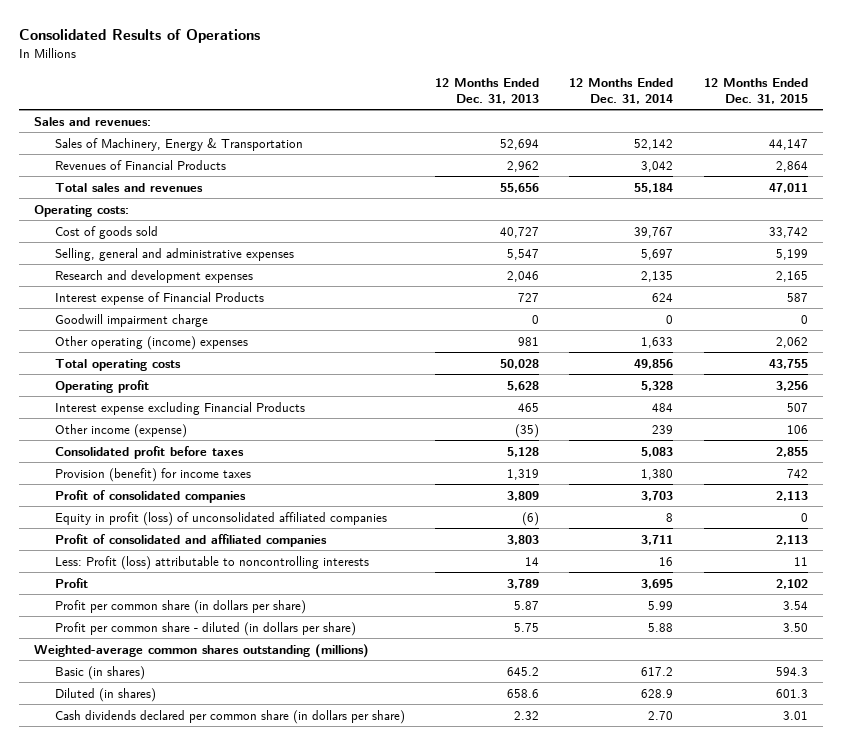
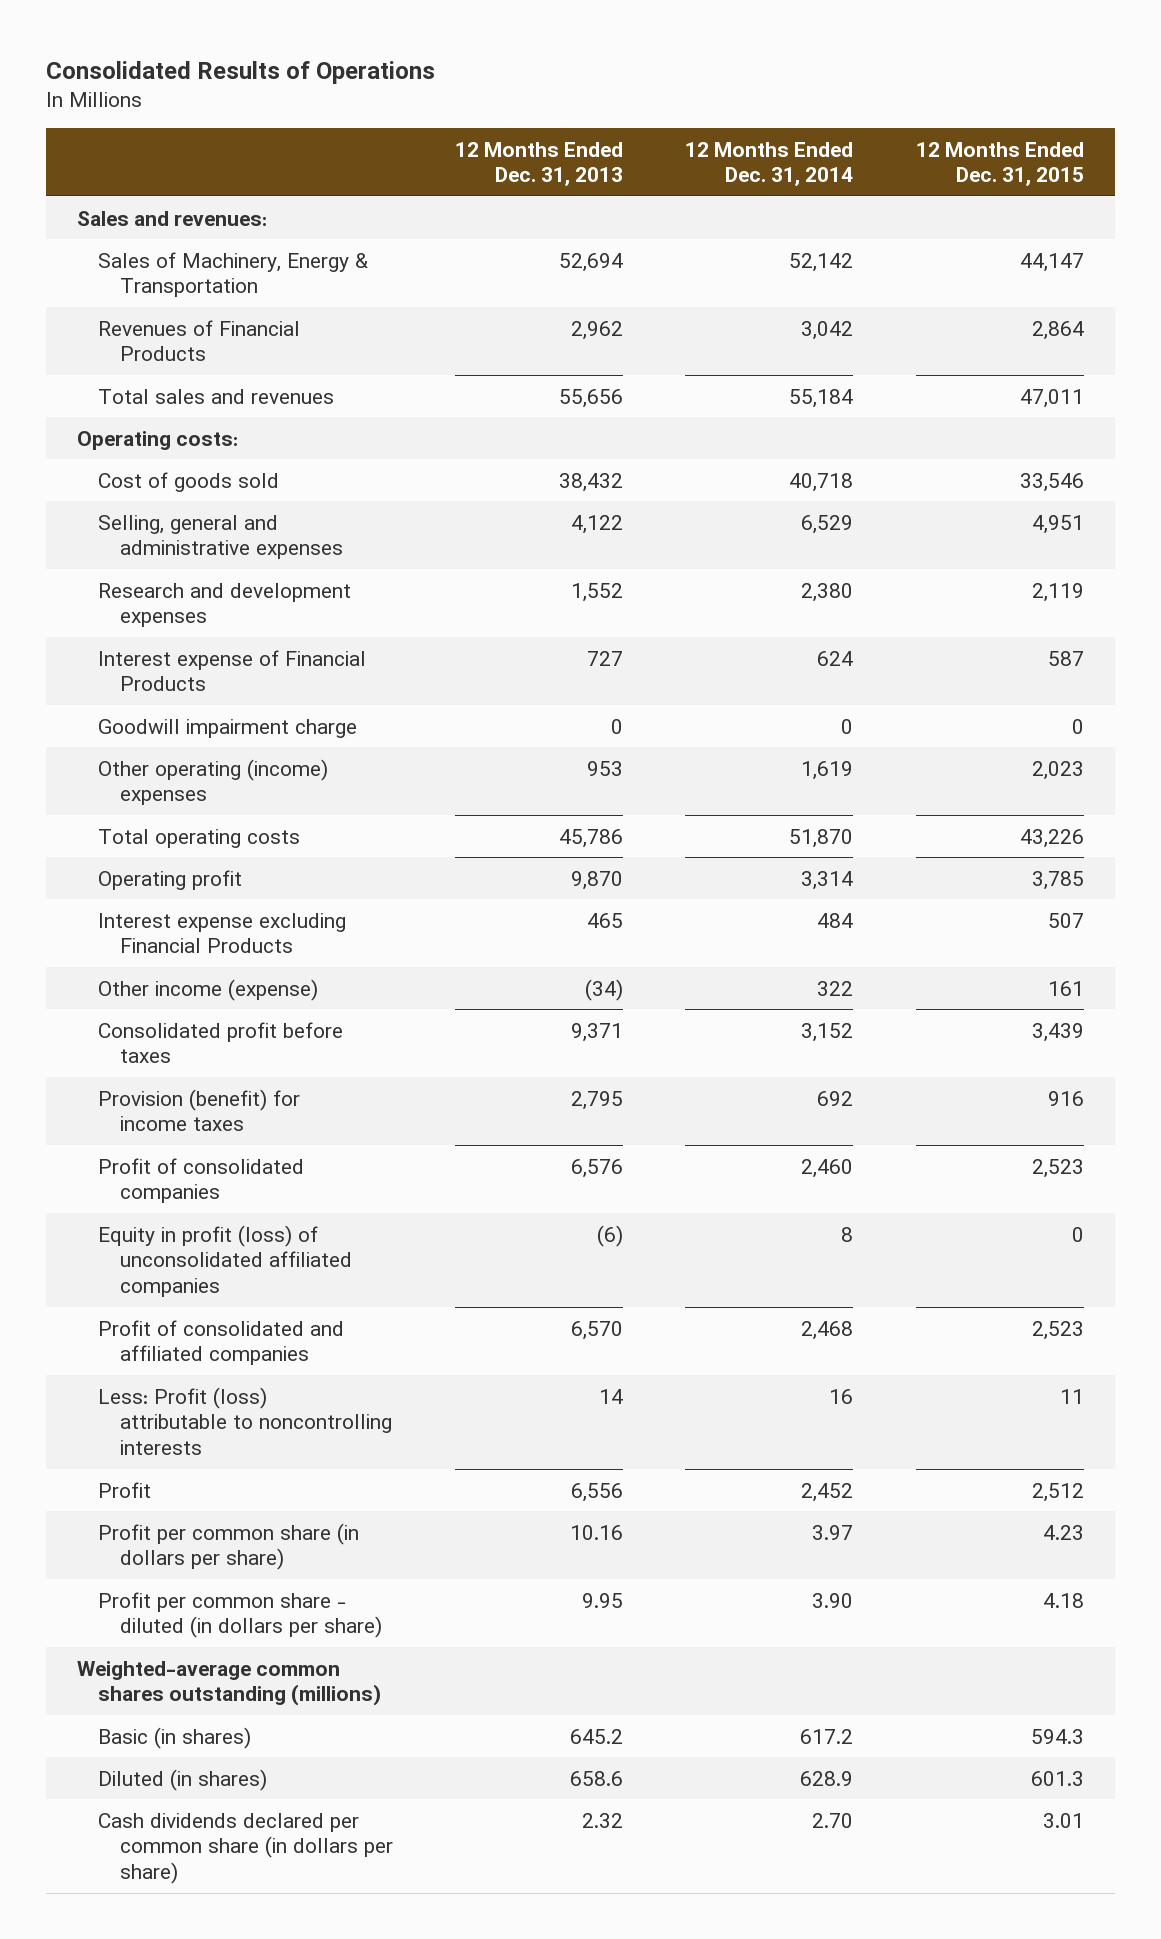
- Cost of goods sold | 40,727 | 39,767 | 33,742
- Selling, general and administrative expenses | 5,547 | 5,697 | 5,199
- Research and development expenses | 2,046 | 2,135 | 2,165
+ Cost of goods sold | 38,432 | 40,718 | 33,546
+ Selling, general and administrative expenses | 4,122 | 6,529 | 4,951
+ Research and development expenses | 1,552 | 2,380 | 2,119
- Other operating (income) expenses | 981 | 1,633 | 2,062
- Total operating costs | 50,028 | 49,856 | 43,755
- Operating profit | 5,628 | 5,328 | 3,256
+ Other operating (income) expenses | 953 | 1,619 | 2,023
+ Total operating costs | 45,786 | 51,870 | 43,226
+ Operating profit | 9,870 | 3,314 | 3,785
- Other income (expense) | (35) | 239 | 106
- Consolidated profit before taxes | 5,128 | 5,083 | 2,855
- Provision (benefit) for income taxes | 1,319 | 1,380 | 742
- Profit of consolidated companies | 3,809 | 3,703 | 2,113
+ Other income (expense) | (34) | 322 | 161
+ Consolidated profit before taxes | 9,371 | 3,152 | 3,439
+ Provision (benefit) for income taxes | 2,795 | 692 | 916
+ Profit of consolidated companies | 6,576 | 2,460 | 2,523
- Profit of consolidated and affiliated companies | 3,803 | 3,711 | 2,113
+ Profit of consolidated and affiliated companies | 6,570 | 2,468 | 2,523
- Profit | 3,789 | 3,695 | 2,102
- Profit per common share (in dollars per share) | 5.87 | 5.99 | 3.54
- Profit per common share - diluted (in dollars per share) | 5.75 | 5.88 | 3.50
+ Profit | 6,556 | 2,452 | 2,512
+ Profit per common share (in dollars per share) | 10.16 | 3.97 | 4.23
+ Profit per common share - diluted (in dollars per share) | 9.95 | 3.90 | 4.18

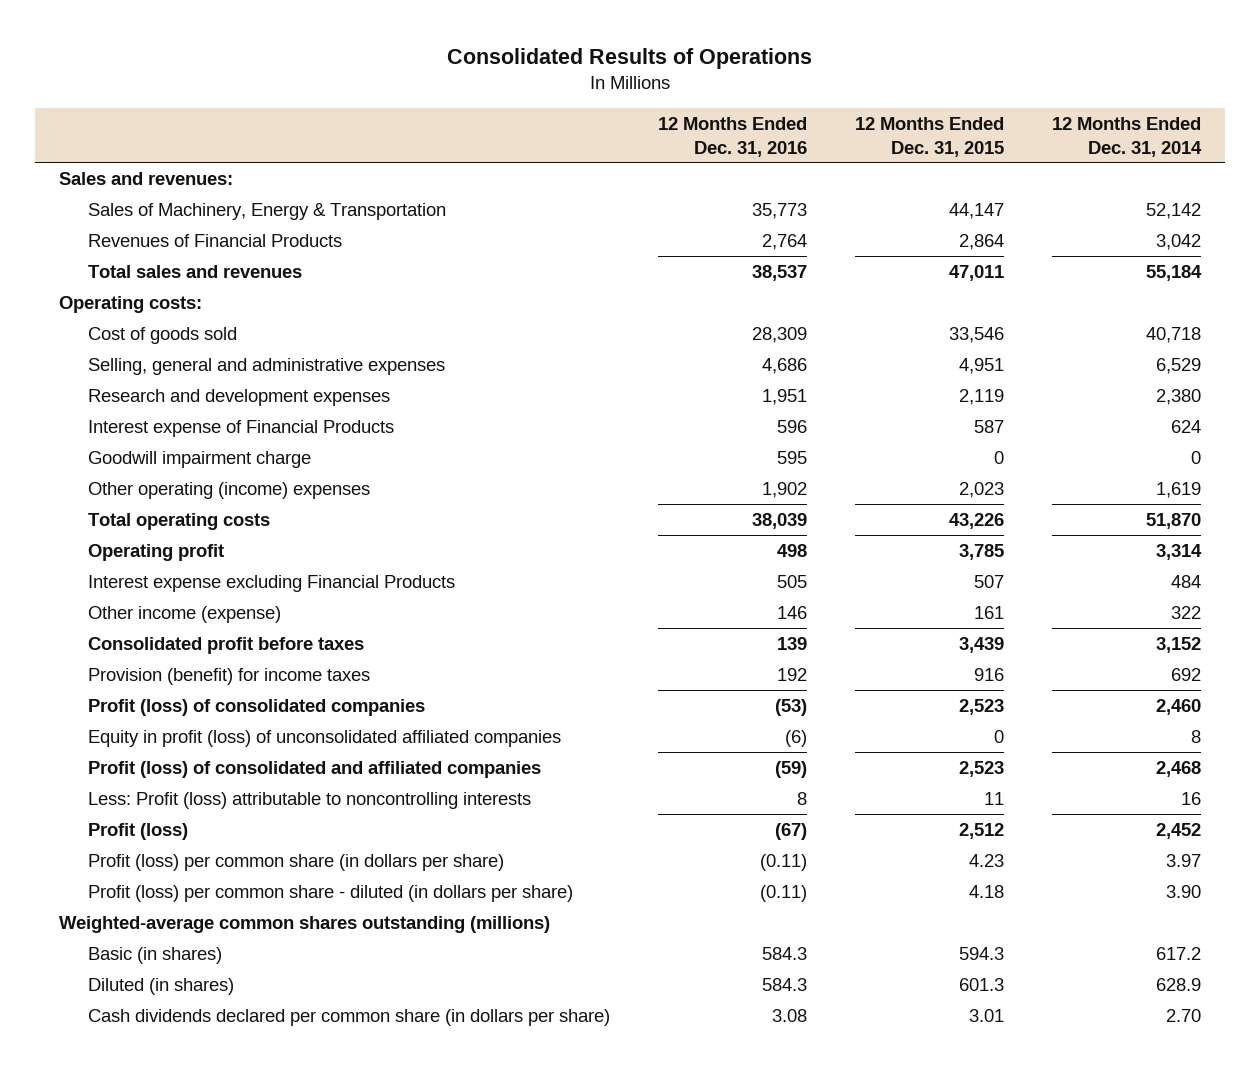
- | 12 Months Ended Dec. 31, 2013 | 12 Months Ended Dec. 31, 2014 | 12 Months Ended Dec. 31, 2015
+ | 12 Months Ended Dec. 31, 2016 | 12 Months Ended Dec. 31, 2015 | 12 Months Ended Dec. 31, 2014
- Profit of consolidated companies | 6,576 | 2,460 | 2,523
+ Profit (loss) of consolidated companies | (53) | 2,523 | 2,460
- Profit of consolidated and affiliated companies | 6,570 | 2,468 | 2,523
+ Profit (loss) of consolidated and affiliated companies | (59) | 2,523 | 2,468
- Profit | 6,556 | 2,452 | 2,512
- Profit per common share (in dollars per share) | 10.16 | 3.97 | 4.23
- Profit per common share - diluted (in dollars per share) | 9.95 | 3.90 | 4.18
+ Profit (loss) | (67) | 2,512 | 2,452
+ Profit (loss) per common share (in dollars per share) | (0.11) | 4.23 | 3.97
+ Profit (loss) per common share - diluted (in dollars per share) | (0.11) | 4.18 | 3.90

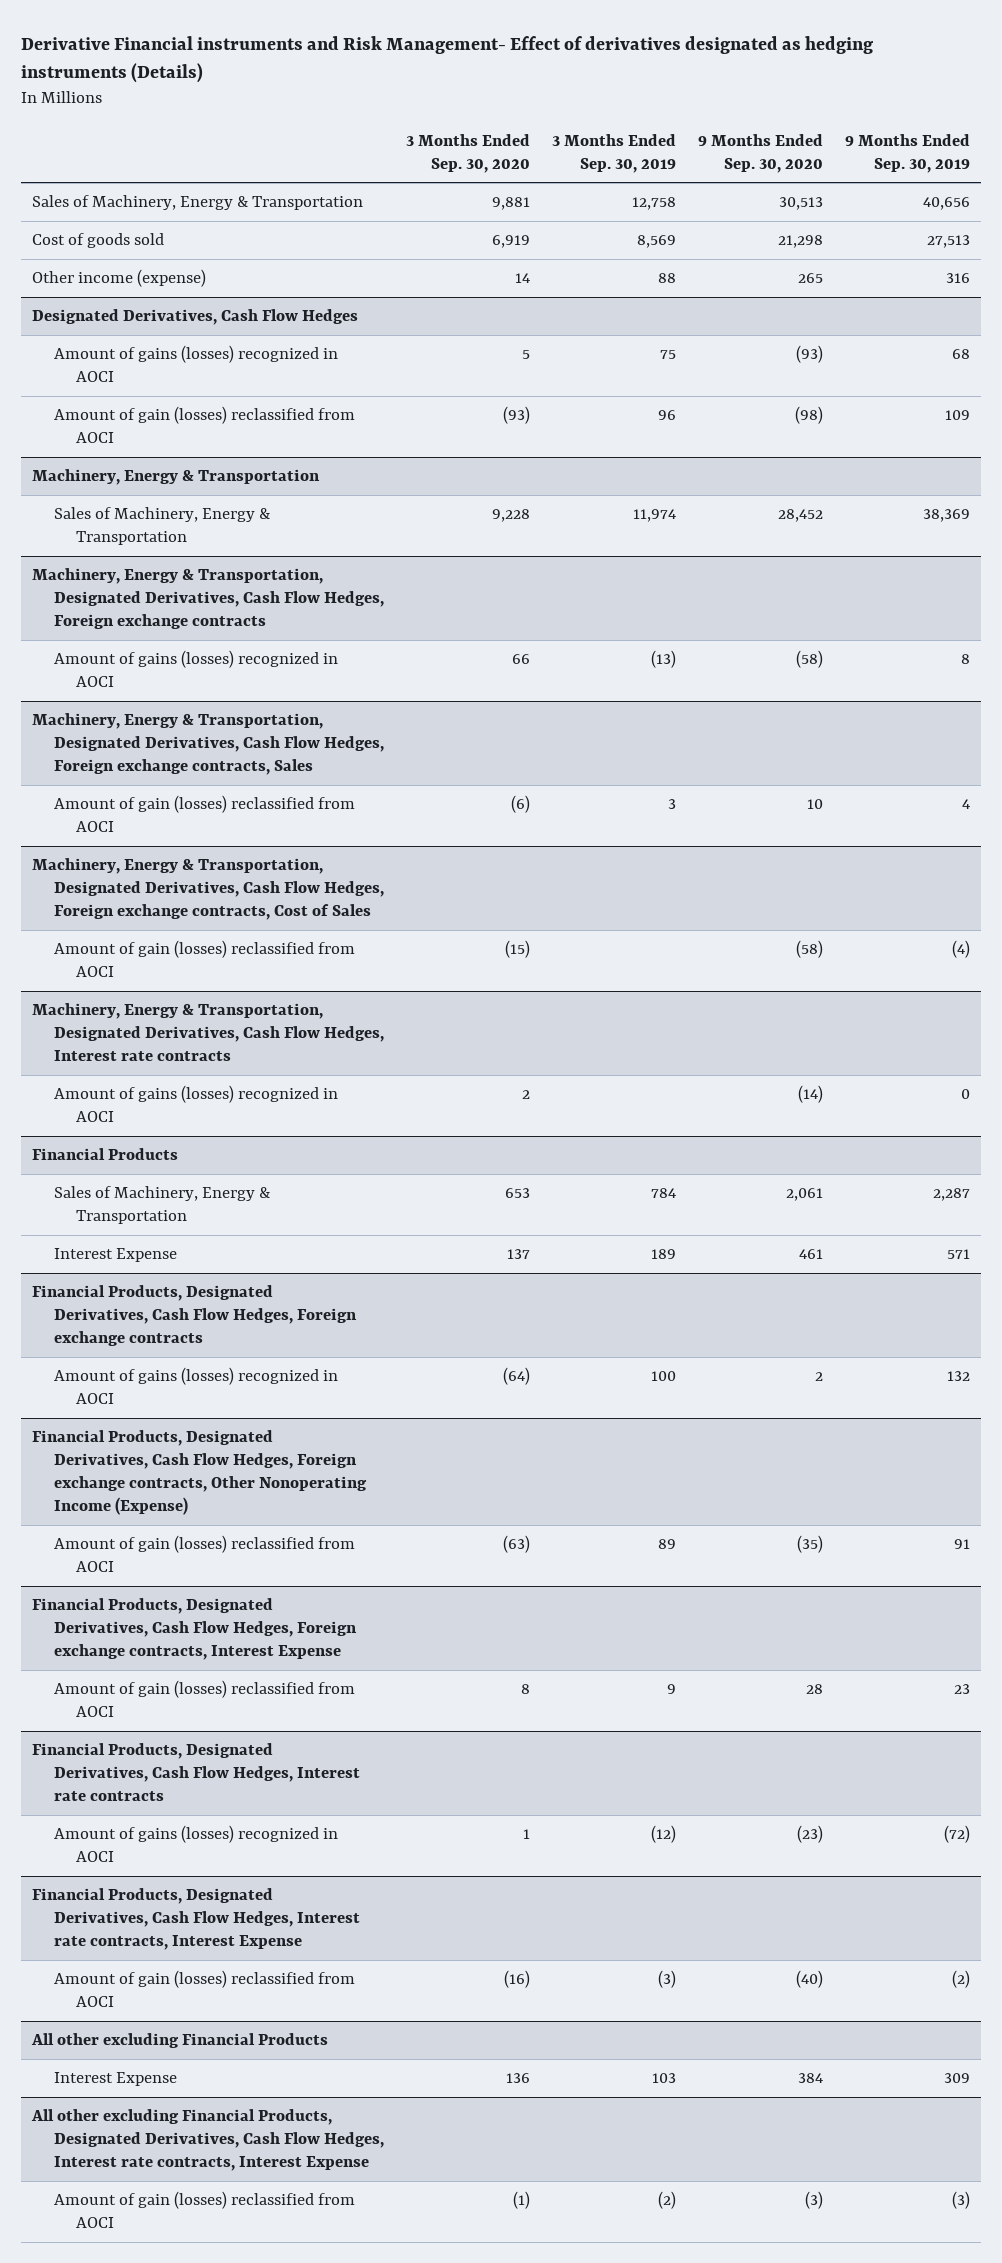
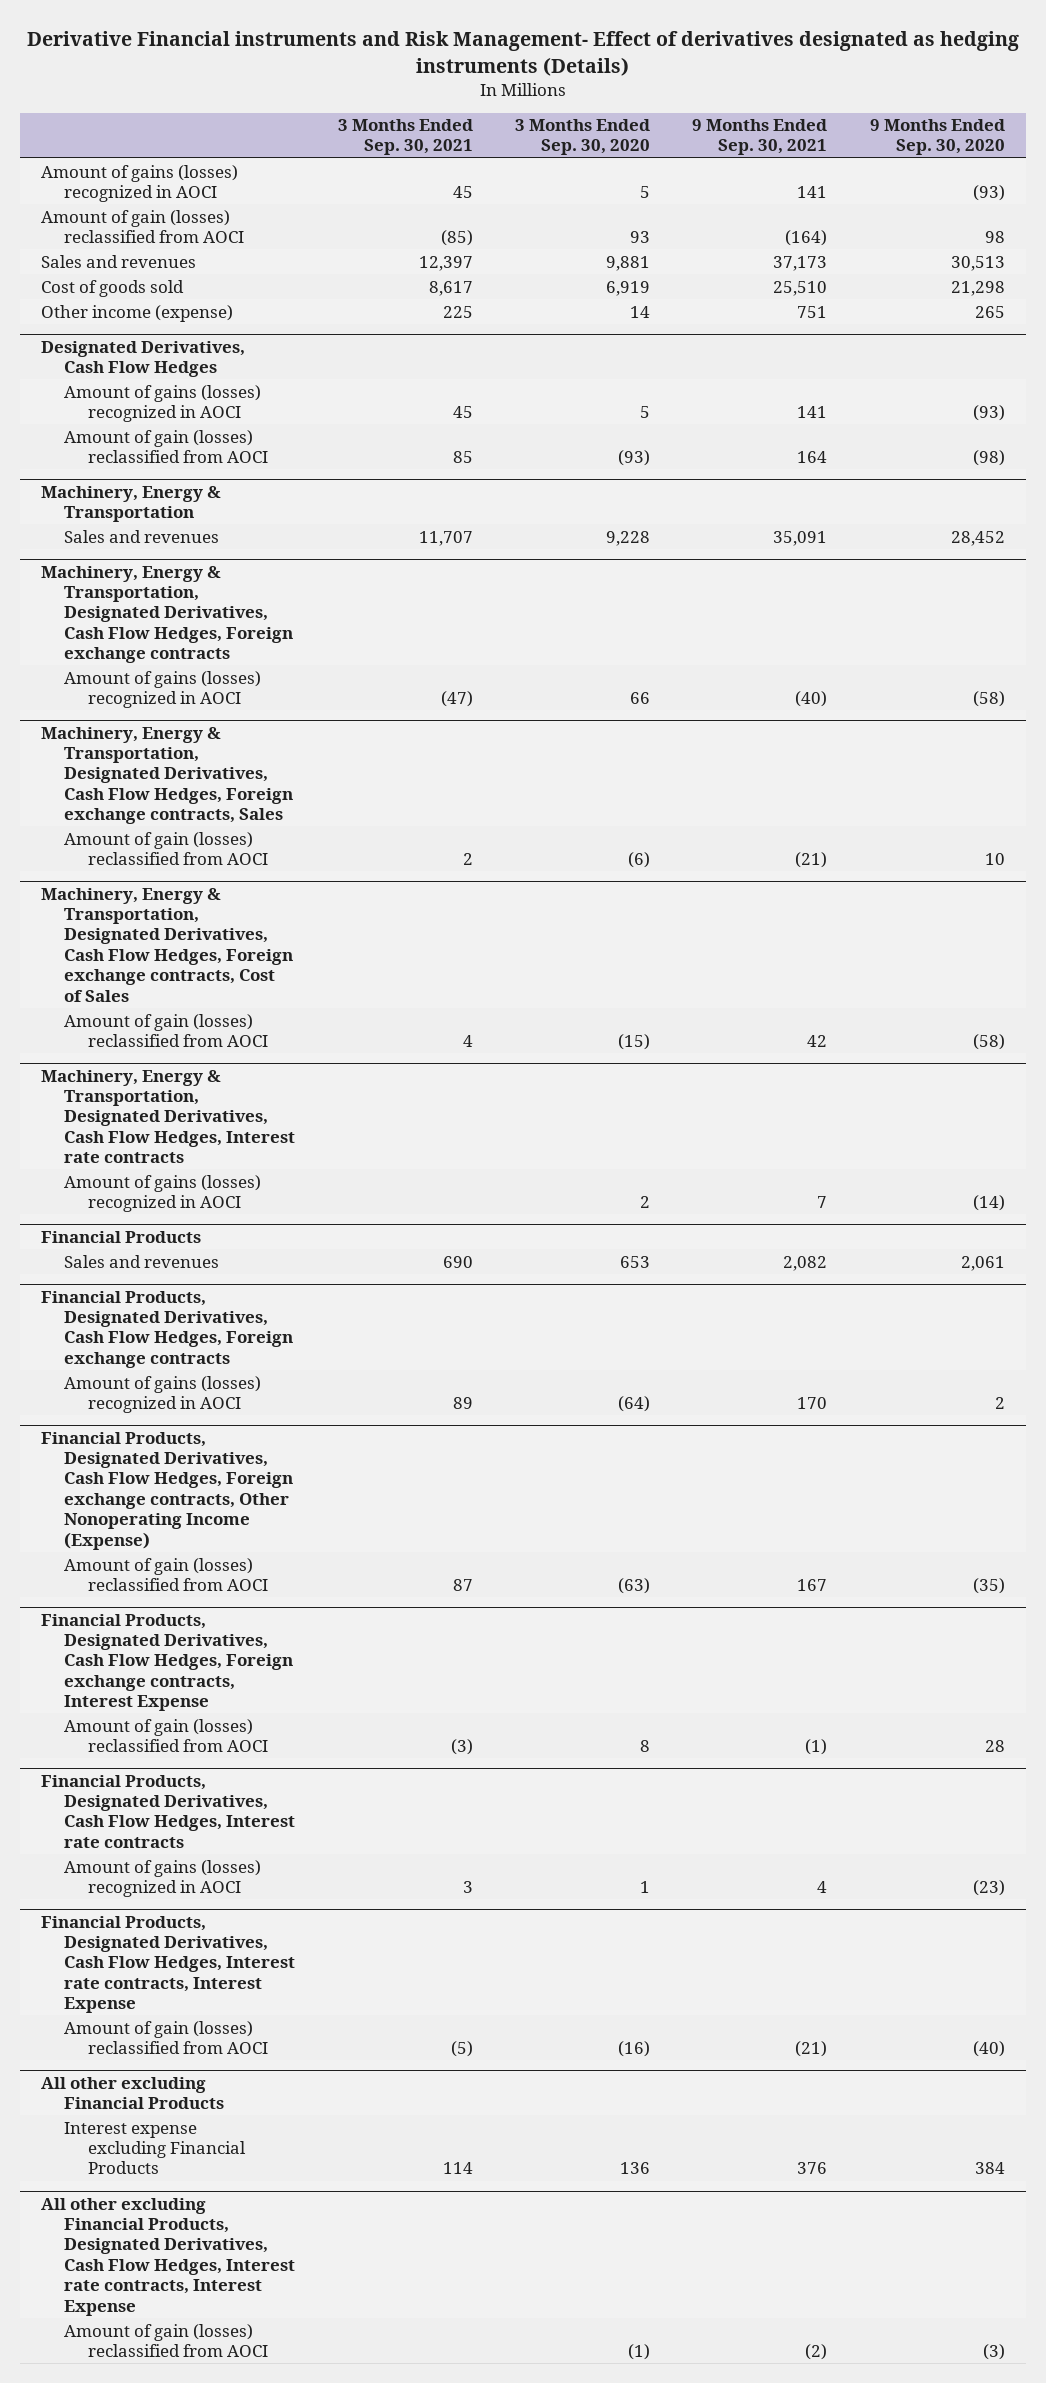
- | 3 Months Ended Sep. 30, 2020 | 3 Months Ended Sep. 30, 2019 | 9 Months Ended Sep. 30, 2020 | 9 Months Ended Sep. 30, 2019
+ | 3 Months Ended Sep. 30, 2021 | 3 Months Ended Sep. 30, 2020 | 9 Months Ended Sep. 30, 2021 | 9 Months Ended Sep. 30, 2020
- Sales of Machinery, Energy & Transportation | 9,881 | 12,758 | 30,513 | 40,656
+ Amount of gains (losses) recognized in AOCI | 45 | 5 | 141 | (93)
+ Amount of gain (losses) reclassified from AOCI | (85) | 93 | (164) | 98
+ Sales and revenues | 12,397 | 9,881 | 37,173 | 30,513
@ Machinery, Energy & Transportation
- Sales of Machinery, Energy & Transportation | 9,228 | 11,974 | 28,452 | 38,369
+ Sales and revenues | 11,707 | 9,228 | 35,091 | 28,452
@ Financial Products
- Sales of Machinery, Energy & Transportation | 653 | 784 | 2,061 | 2,287
- Interest Expense | 137 | 189 | 461 | 571
+ Sales and revenues | 690 | 653 | 2,082 | 2,061
@ All other excluding Financial Products
- Interest Expense | 136 | 103 | 384 | 309
+ Interest expense excluding Financial Products | 114 | 136 | 376 | 384

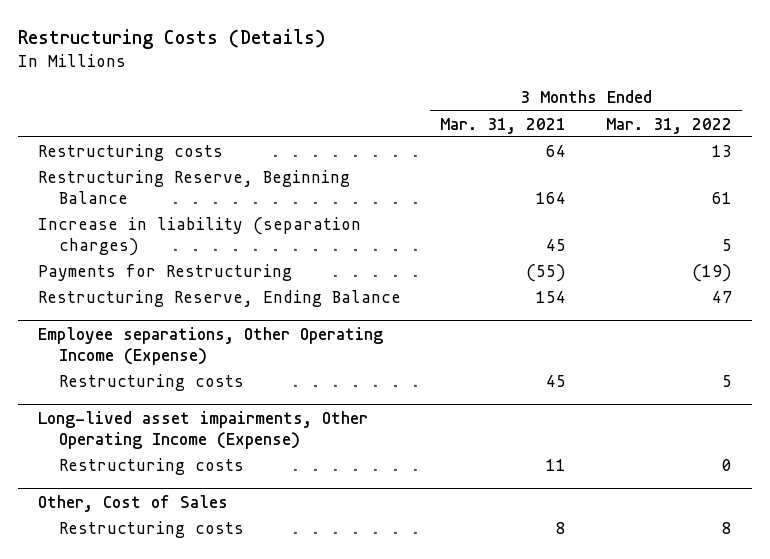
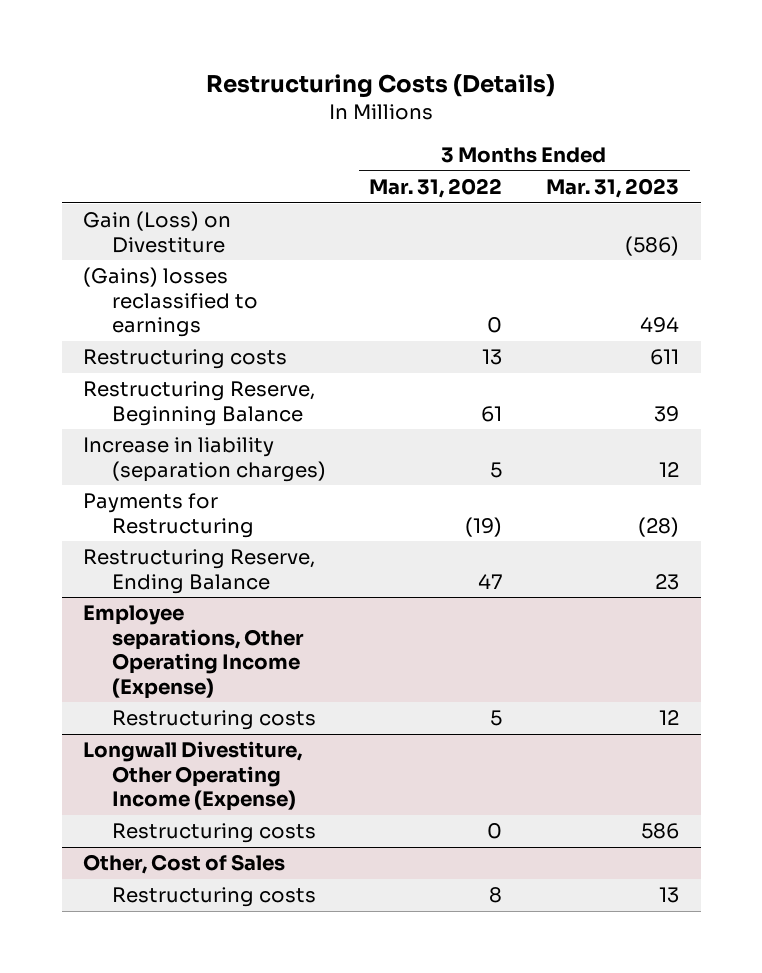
- | 3 Months Ended Mar. 31, 2021 | 3 Months Ended Mar. 31, 2022
+ | 3 Months Ended Mar. 31, 2022 | 3 Months Ended Mar. 31, 2023
+ Gain (Loss) on Divestiture | | (586)
+ (Gains) losses reclassified to earnings | 0 | 494
- Long-lived asset impairments, Other Operating Income (Expense)
+ Longwall Divestiture, Other Operating Income (Expense)

